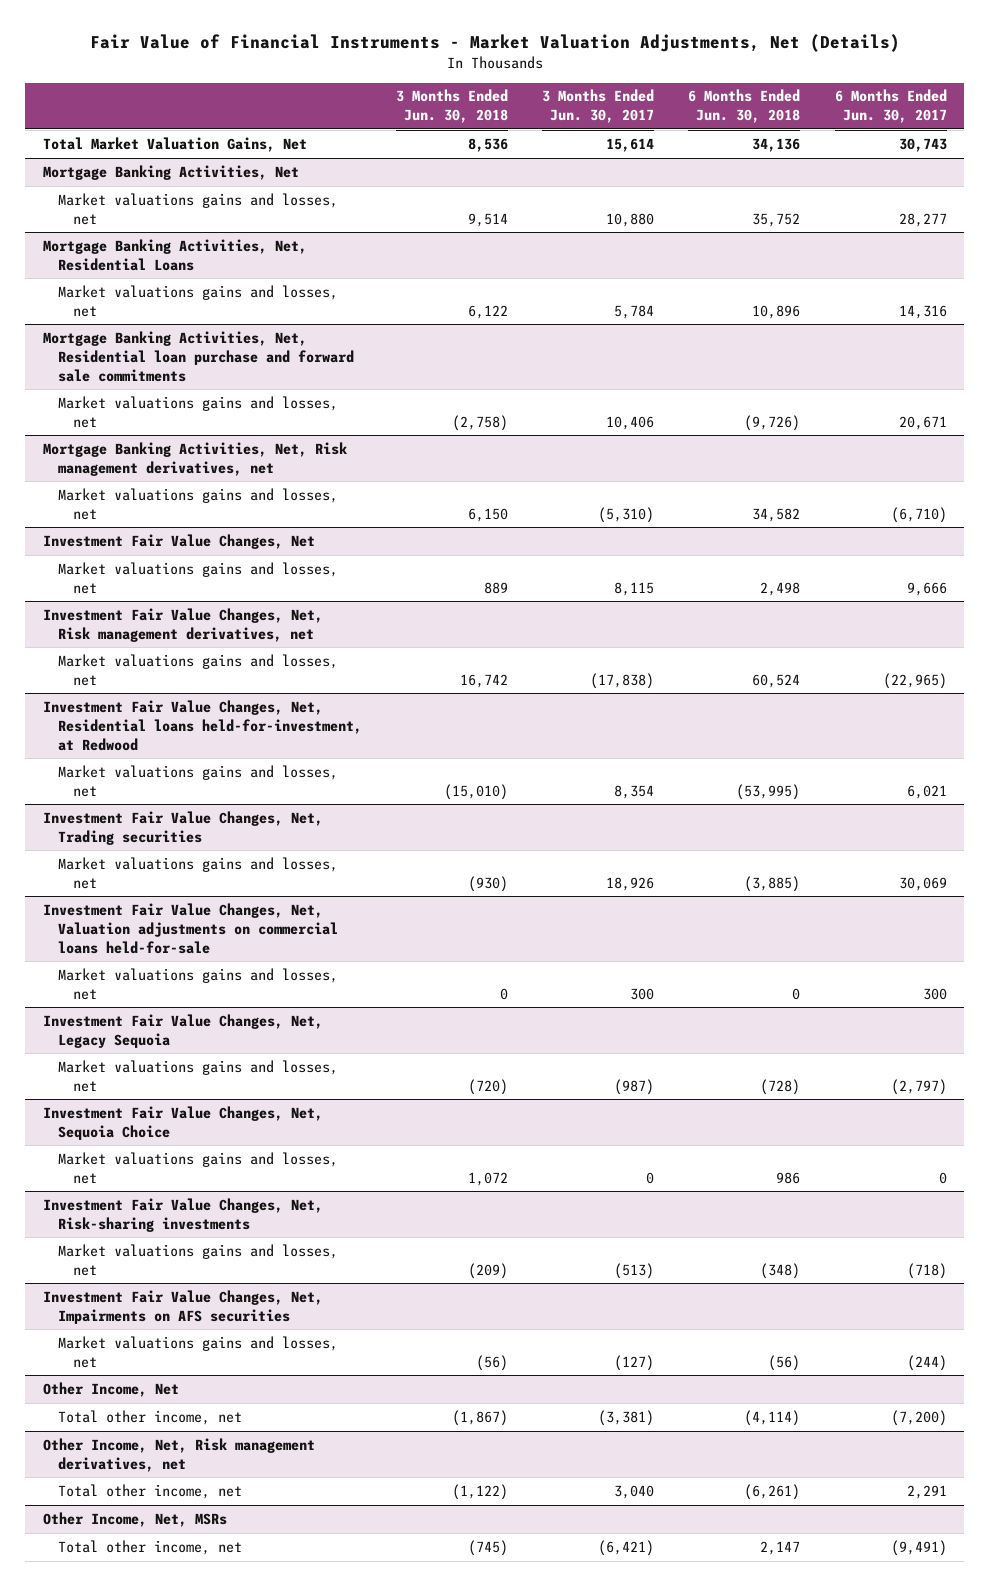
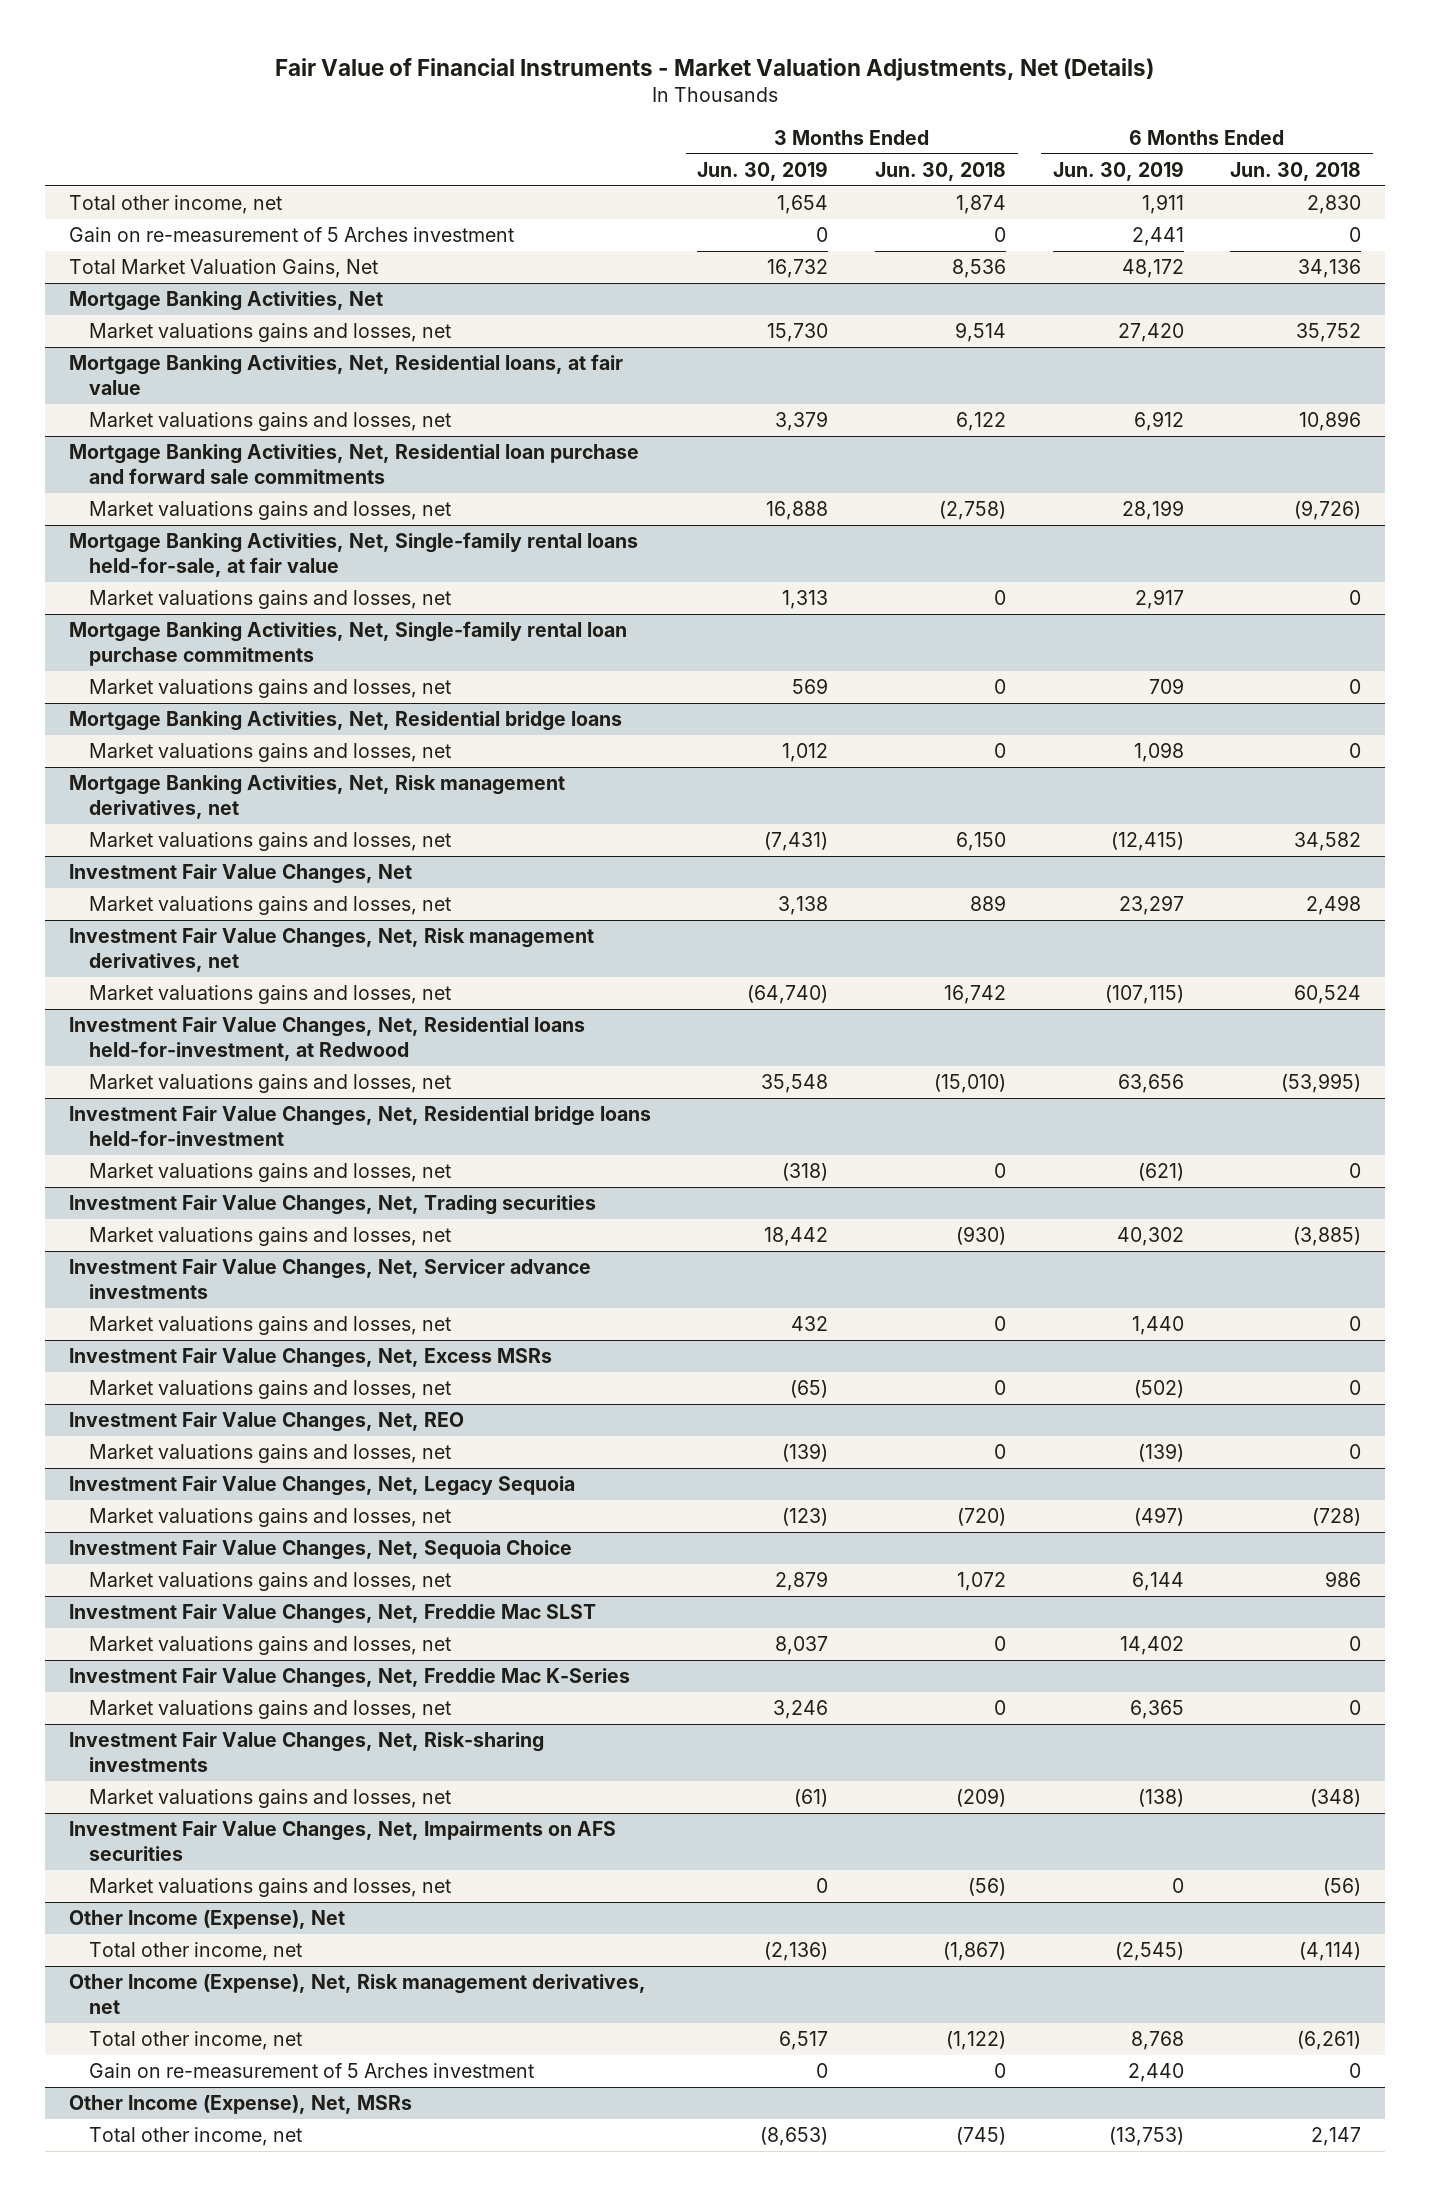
- | 3 Months Ended Jun. 30, 2018 | 3 Months Ended Jun. 30, 2017 | 6 Months Ended Jun. 30, 2018 | 6 Months Ended Jun. 30, 2017
+ | 3 Months Ended Jun. 30, 2019 | 3 Months Ended Jun. 30, 2018 | 6 Months Ended Jun. 30, 2019 | 6 Months Ended Jun. 30, 2018
+ Total other income, net | 1,654 | 1,874 | 1,911 | 2,830
+ Gain on re-measurement of 5 Arches investment | 0 | 0 | 2,441 | 0
- Mortgage Banking Activities, Net, Residential Loans
+ Mortgage Banking Activities, Net, Residential loans, at fair value
+ Mortgage Banking Activities, Net, Single-family rental loans held-for-sale, at fair value
+ Market valuations gains and losses, net | 1,313 | 0 | 2,917 | 0
+ Mortgage Banking Activities, Net, Single-family rental loan purchase commitments
+ Market valuations gains and losses, net | 569 | 0 | 709 | 0
+ Mortgage Banking Activities, Net, Residential bridge loans
+ Market valuations gains and losses, net | 1,012 | 0 | 1,098 | 0
+ Investment Fair Value Changes, Net, Residential bridge loans held-for-investment
+ Market valuations gains and losses, net | (318) | 0 | (621) | 0
- Investment Fair Value Changes, Net, Valuation adjustments on commercial loans held-for-sale
+ Investment Fair Value Changes, Net, Servicer advance investments
+ Investment Fair Value Changes, Net, Excess MSRs
+ Market valuations gains and losses, net | (65) | 0 | (502) | 0
+ Investment Fair Value Changes, Net, REO
+ Market valuations gains and losses, net | (139) | 0 | (139) | 0
+ Investment Fair Value Changes, Net, Freddie Mac SLST
+ Market valuations gains and losses, net | 8,037 | 0 | 14,402 | 0
+ Investment Fair Value Changes, Net, Freddie Mac K-Series
+ Market valuations gains and losses, net | 3,246 | 0 | 6,365 | 0
- Other Income, Net
+ Other Income (Expense), Net
- Other Income, Net, Risk management derivatives, net
+ Other Income (Expense), Net, Risk management derivatives, net
- Other Income, Net, MSRs
+ Gain on re-measurement of 5 Arches investment | 0 | 0 | 2,440 | 0
+ Other Income (Expense), Net, MSRs

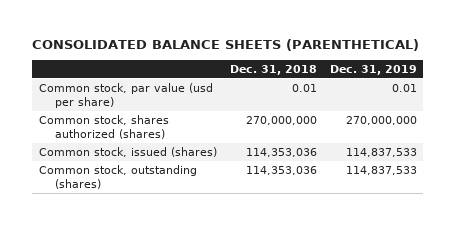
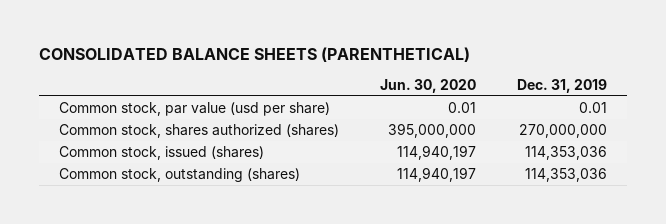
- | Dec. 31, 2018 | Dec. 31, 2019
+ | Jun. 30, 2020 | Dec. 31, 2019
- Common stock, issued (shares) | 114,353,036 | 114,837,533
- Common stock, outstanding (shares) | 114,353,036 | 114,837,533
+ Common stock, issued (shares) | 114,940,197 | 114,353,036
+ Common stock, outstanding (shares) | 114,940,197 | 114,353,036

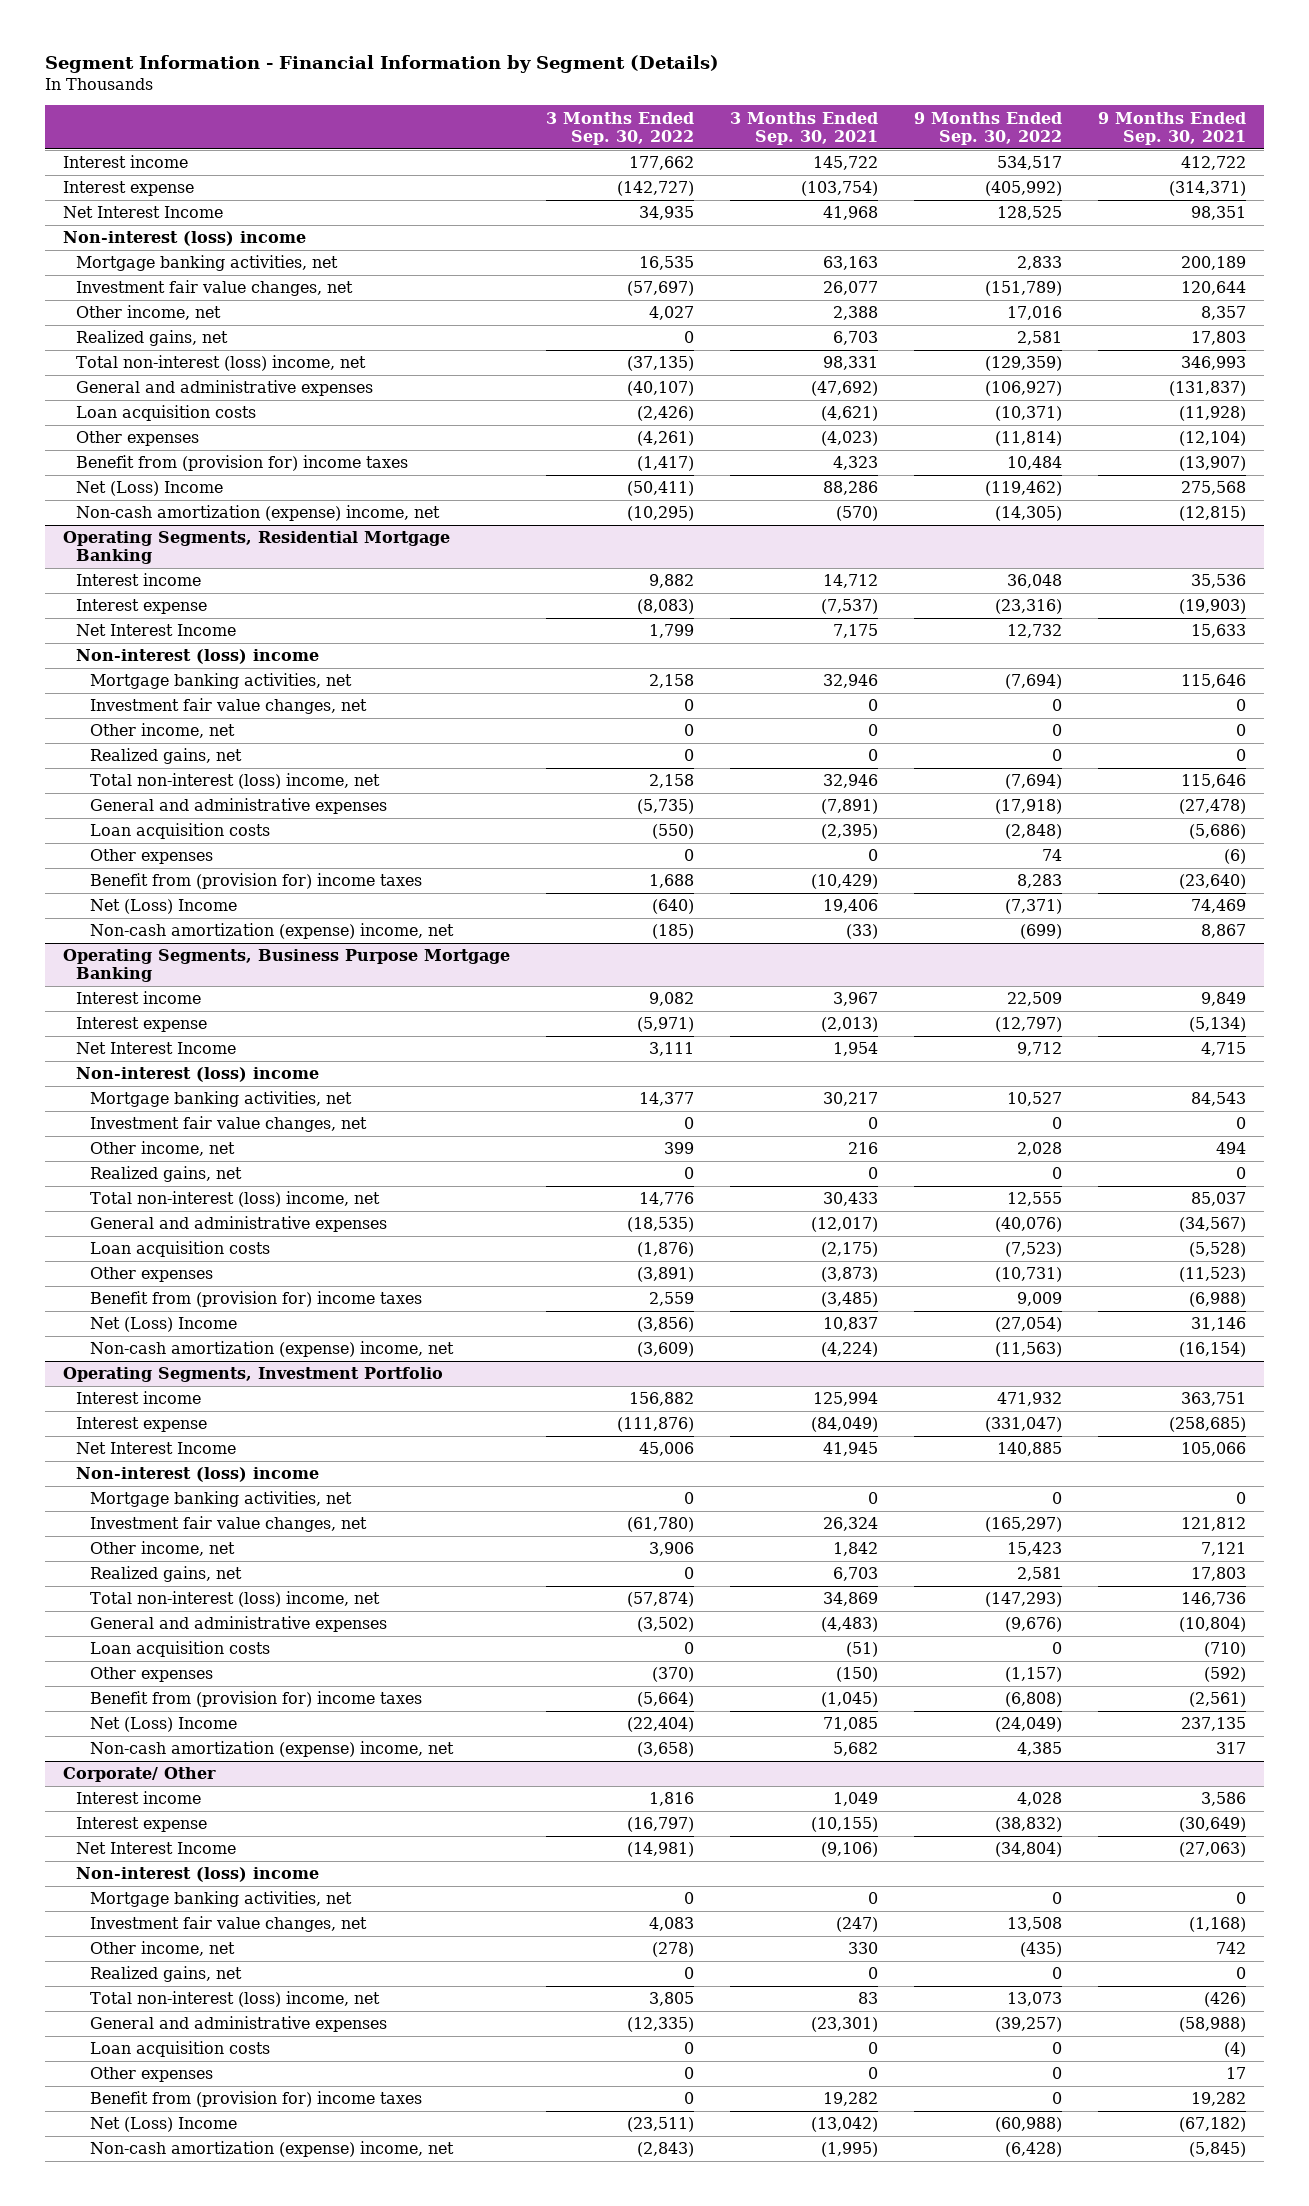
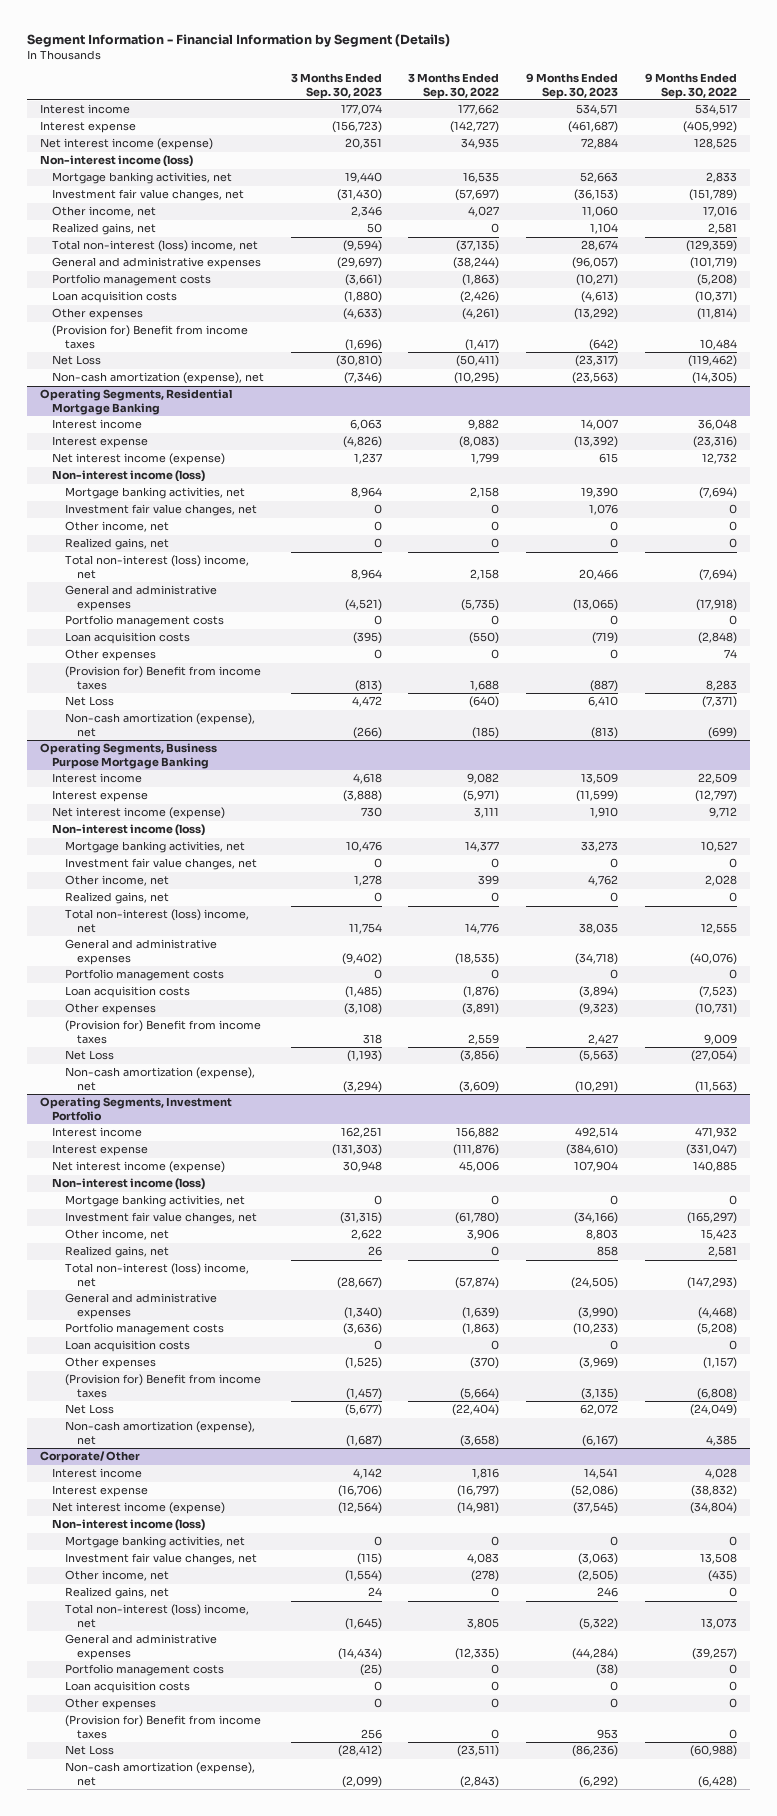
- | 3 Months Ended Sep. 30, 2022 | 3 Months Ended Sep. 30, 2021 | 9 Months Ended Sep. 30, 2022 | 9 Months Ended Sep. 30, 2021
+ | 3 Months Ended Sep. 30, 2023 | 3 Months Ended Sep. 30, 2022 | 9 Months Ended Sep. 30, 2023 | 9 Months Ended Sep. 30, 2022
- Net Interest Income | 34,935 | 41,968 | 128,525 | 98,351
- Non-interest (loss) income
+ Net interest income (expense) | 20,351 | 34,935 | 72,884 | 128,525
+ Non-interest income (loss)
- General and administrative expenses | (40,107) | (47,692) | (106,927) | (131,837)
+ General and administrative expenses | (29,697) | (38,244) | (96,057) | (101,719)
+ Portfolio management costs | (3,661) | (1,863) | (10,271) | (5,208)
- Benefit from (provision for) income taxes | (1,417) | 4,323 | 10,484 | (13,907)
- Net (Loss) Income | (50,411) | 88,286 | (119,462) | 275,568
- Non-cash amortization (expense) income, net | (10,295) | (570) | (14,305) | (12,815)
+ (Provision for) Benefit from income taxes | (1,696) | (1,417) | (642) | 10,484
+ Net Loss | (30,810) | (50,411) | (23,317) | (119,462)
+ Non-cash amortization (expense), net | (7,346) | (10,295) | (23,563) | (14,305)
@ Operating Segments, Residential Mortgage Banking
- Net Interest Income | 1,799 | 7,175 | 12,732 | 15,633
- Non-interest (loss) income
+ Net interest income (expense) | 1,237 | 1,799 | 615 | 12,732
+ Non-interest income (loss)
+ Portfolio management costs | 0 | 0 | 0 | 0
- Benefit from (provision for) income taxes | 1,688 | (10,429) | 8,283 | (23,640)
- Net (Loss) Income | (640) | 19,406 | (7,371) | 74,469
- Non-cash amortization (expense) income, net | (185) | (33) | (699) | 8,867
+ (Provision for) Benefit from income taxes | (813) | 1,688 | (887) | 8,283
+ Net Loss | 4,472 | (640) | 6,410 | (7,371)
+ Non-cash amortization (expense), net | (266) | (185) | (813) | (699)
@ Operating Segments, Business Purpose Mortgage Banking
- Net Interest Income | 3,111 | 1,954 | 9,712 | 4,715
- Non-interest (loss) income
+ Net interest income (expense) | 730 | 3,111 | 1,910 | 9,712
+ Non-interest income (loss)
+ Portfolio management costs | 0 | 0 | 0 | 0
- Benefit from (provision for) income taxes | 2,559 | (3,485) | 9,009 | (6,988)
- Net (Loss) Income | (3,856) | 10,837 | (27,054) | 31,146
- Non-cash amortization (expense) income, net | (3,609) | (4,224) | (11,563) | (16,154)
+ (Provision for) Benefit from income taxes | 318 | 2,559 | 2,427 | 9,009
+ Net Loss | (1,193) | (3,856) | (5,563) | (27,054)
+ Non-cash amortization (expense), net | (3,294) | (3,609) | (10,291) | (11,563)
@ Operating Segments, Investment Portfolio
- Net Interest Income | 45,006 | 41,945 | 140,885 | 105,066
- Non-interest (loss) income
+ Net interest income (expense) | 30,948 | 45,006 | 107,904 | 140,885
+ Non-interest income (loss)
- General and administrative expenses | (3,502) | (4,483) | (9,676) | (10,804)
+ General and administrative expenses | (1,340) | (1,639) | (3,990) | (4,468)
+ Portfolio management costs | (3,636) | (1,863) | (10,233) | (5,208)
- Benefit from (provision for) income taxes | (5,664) | (1,045) | (6,808) | (2,561)
- Net (Loss) Income | (22,404) | 71,085 | (24,049) | 237,135
- Non-cash amortization (expense) income, net | (3,658) | 5,682 | 4,385 | 317
+ (Provision for) Benefit from income taxes | (1,457) | (5,664) | (3,135) | (6,808)
+ Net Loss | (5,677) | (22,404) | 62,072 | (24,049)
+ Non-cash amortization (expense), net | (1,687) | (3,658) | (6,167) | 4,385
@ Corporate/ Other
- Net Interest Income | (14,981) | (9,106) | (34,804) | (27,063)
- Non-interest (loss) income
+ Net interest income (expense) | (12,564) | (14,981) | (37,545) | (34,804)
+ Non-interest income (loss)
+ Portfolio management costs | (25) | 0 | (38) | 0
- Benefit from (provision for) income taxes | 0 | 19,282 | 0 | 19,282
- Net (Loss) Income | (23,511) | (13,042) | (60,988) | (67,182)
- Non-cash amortization (expense) income, net | (2,843) | (1,995) | (6,428) | (5,845)
+ (Provision for) Benefit from income taxes | 256 | 0 | 953 | 0
+ Net Loss | (28,412) | (23,511) | (86,236) | (60,988)
+ Non-cash amortization (expense), net | (2,099) | (2,843) | (6,292) | (6,428)

